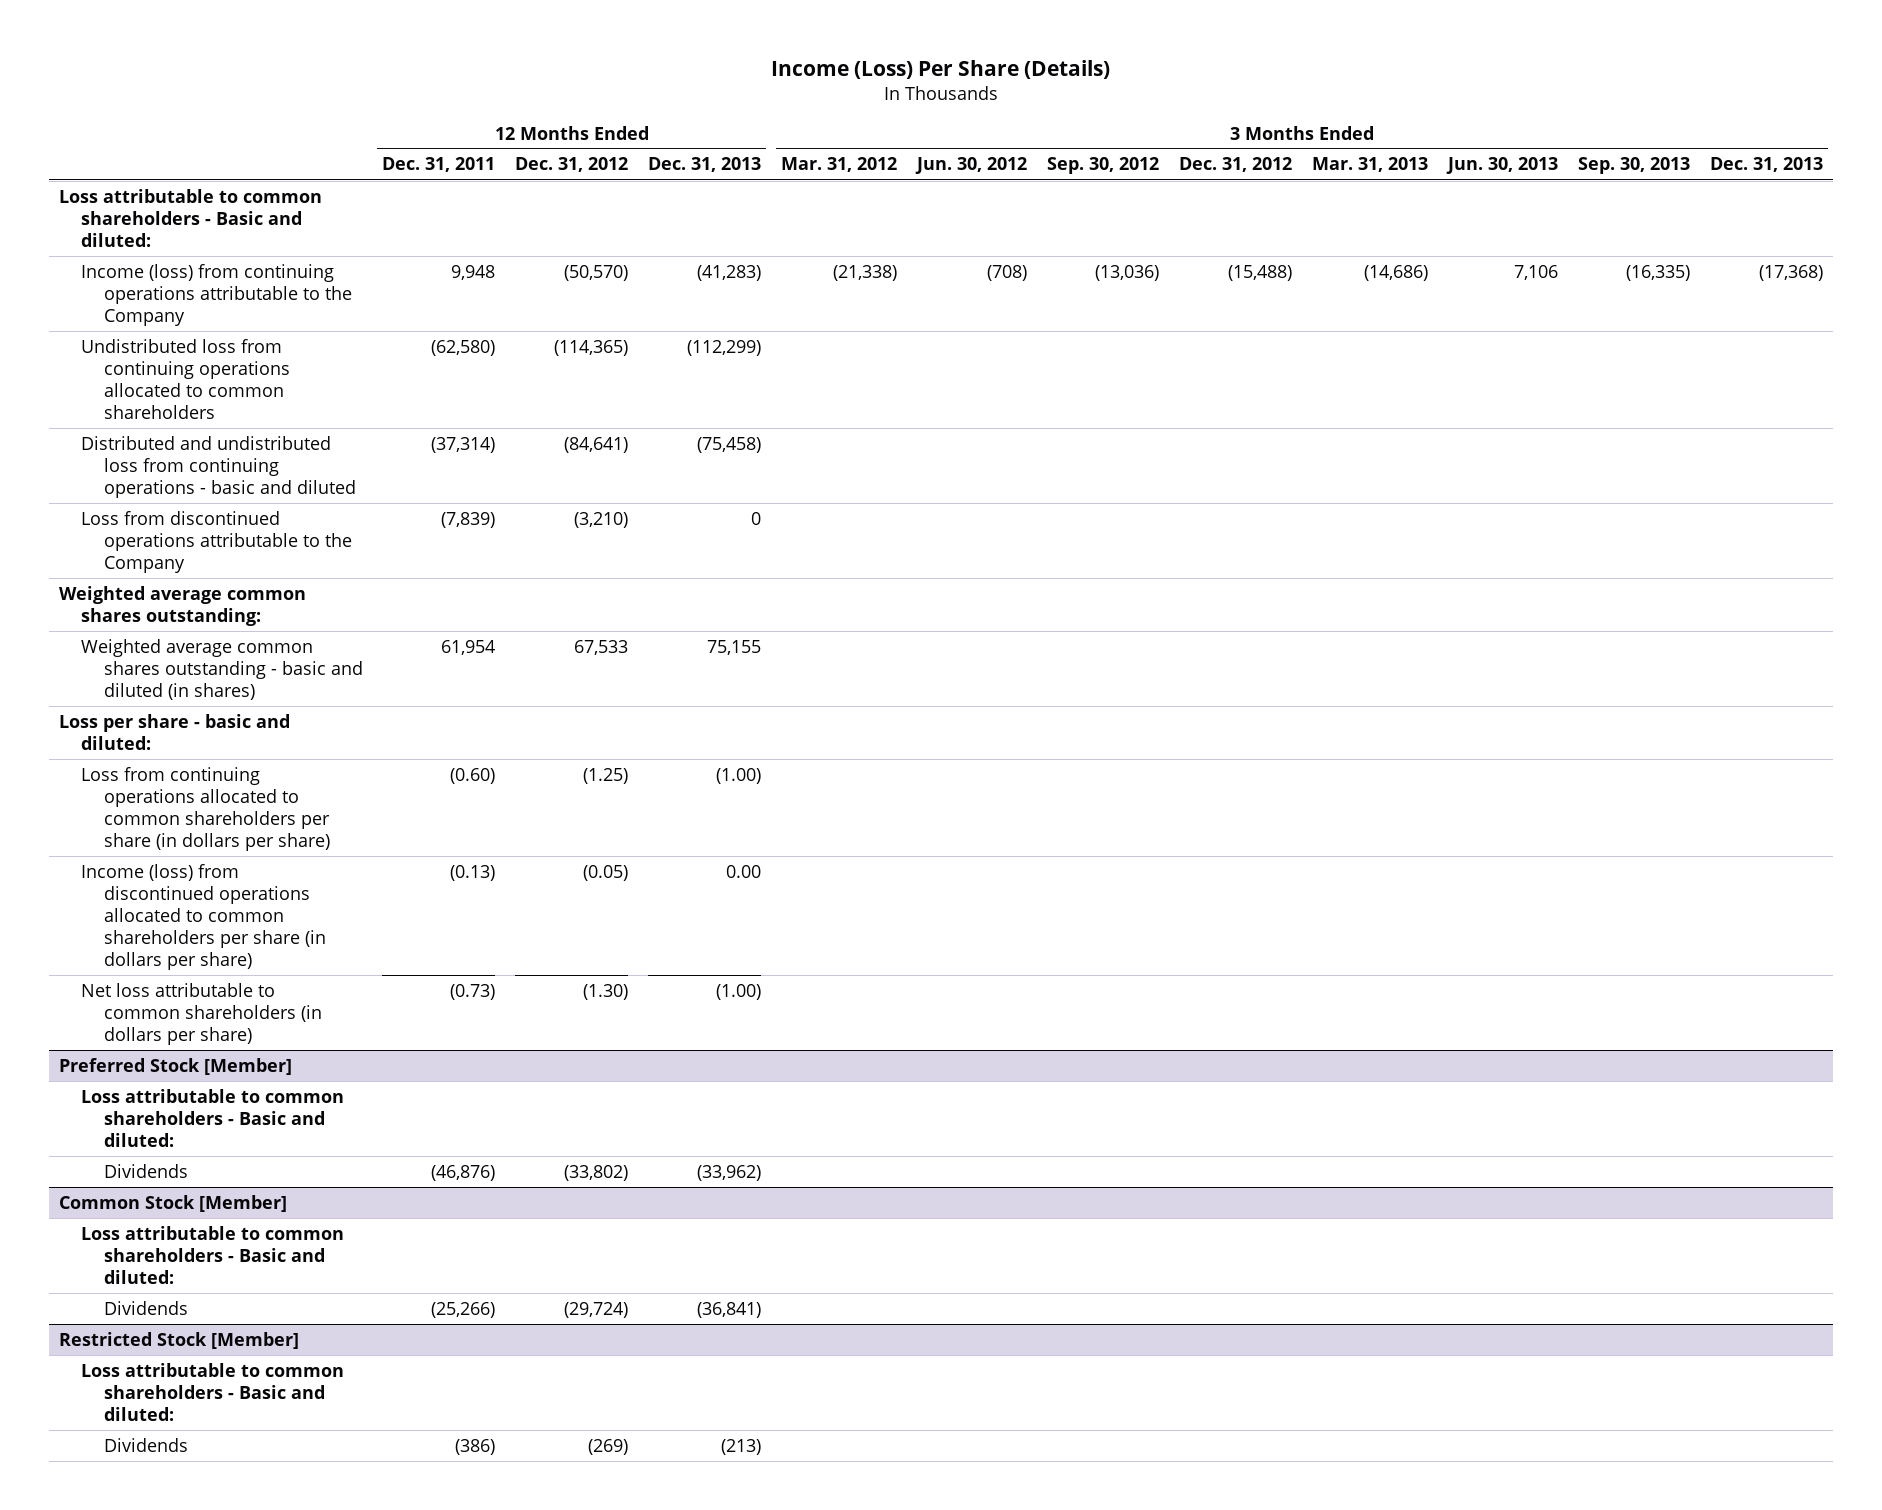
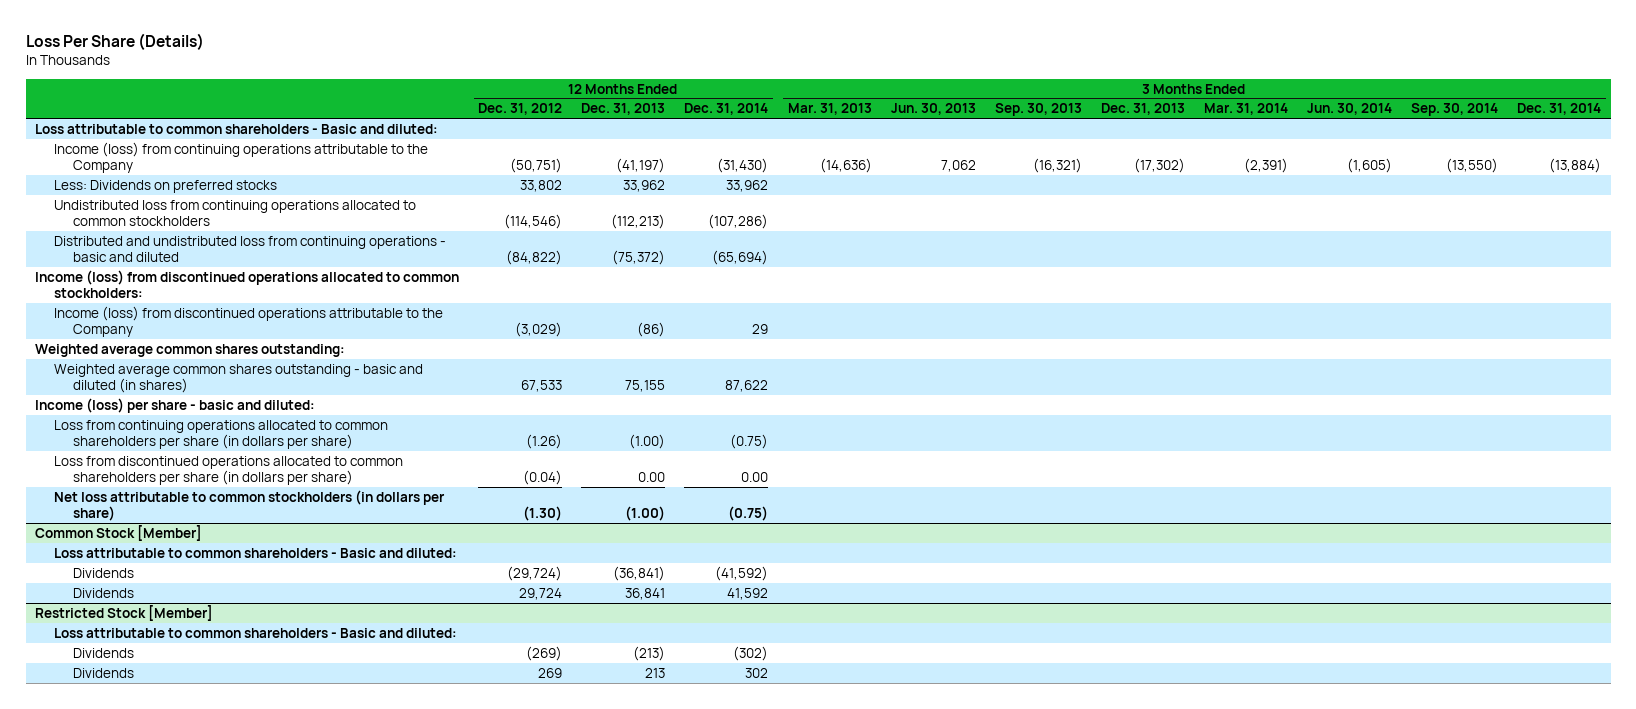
- Income (Loss) Per Share (Details)
+ Loss Per Share (Details)
- | 12 Months Ended Dec. 31, 2011 | 12 Months Ended Dec. 31, 2012 | 12 Months Ended Dec. 31, 2013 | 3 Months Ended Mar. 31, 2012 | 3 Months Ended Jun. 30, 2012 | 3 Months Ended Sep. 30, 2012 | 3 Months Ended Dec. 31, 2012 | 3 Months Ended Mar. 31, 2013 | 3 Months Ended Jun. 30, 2013 | 3 Months Ended Sep. 30, 2013 | 3 Months Ended Dec. 31, 2013
+ | 12 Months Ended Dec. 31, 2012 | 12 Months Ended Dec. 31, 2013 | 12 Months Ended Dec. 31, 2014 | 3 Months Ended Mar. 31, 2013 | 3 Months Ended Jun. 30, 2013 | 3 Months Ended Sep. 30, 2013 | 3 Months Ended Dec. 31, 2013 | 3 Months Ended Mar. 31, 2014 | 3 Months Ended Jun. 30, 2014 | 3 Months Ended Sep. 30, 2014 | 3 Months Ended Dec. 31, 2014
- Income (loss) from continuing operations attributable to the Company | 9,948 | (50,570) | (41,283) | (21,338) | (708) | (13,036) | (15,488) | (14,686) | 7,106 | (16,335) | (17,368)
- Undistributed loss from continuing operations allocated to common shareholders | (62,580) | (114,365) | (112,299) | | | | | | | |
- Distributed and undistributed loss from continuing operations - basic and diluted | (37,314) | (84,641) | (75,458) | | | | | | | |
- Loss from discontinued operations attributable to the Company | (7,839) | (3,210) | 0 | | | | | | | |
+ Income (loss) from continuing operations attributable to the Company | (50,751) | (41,197) | (31,430) | (14,636) | 7,062 | (16,321) | (17,302) | (2,391) | (1,605) | (13,550) | (13,884)
+ Less: Dividends on preferred stocks | 33,802 | 33,962 | 33,962 | | | | | | | |
+ Undistributed loss from continuing operations allocated to common stockholders | (114,546) | (112,213) | (107,286) | | | | | | | |
+ Distributed and undistributed loss from continuing operations - basic and diluted | (84,822) | (75,372) | (65,694) | | | | | | | |
+ Income (loss) from discontinued operations allocated to common stockholders:
+ Income (loss) from discontinued operations attributable to the Company | (3,029) | (86) | 29 | | | | | | | |
- Loss per share - basic and diluted:
- Loss from continuing operations allocated to common shareholders per share (in dollars per share) | (0.60) | (1.25) | (1.00) | | | | | | | |
- Income (loss) from discontinued operations allocated to common shareholders per share (in dollars per share) | (0.13) | (0.05) | 0.00 | | | | | | | |
- Net loss attributable to common shareholders (in dollars per share) | (0.73) | (1.30) | (1.00) | | | | | | | |
- Preferred Stock [Member]
- Loss attributable to common shareholders - Basic and diluted:
- Dividends | (46,876) | (33,802) | (33,962) | | | | | | | |
+ Income (loss) per share - basic and diluted:
+ Loss from continuing operations allocated to common shareholders per share (in dollars per share) | (1.26) | (1.00) | (0.75) | | | | | | | |
+ Loss from discontinued operations allocated to common shareholders per share (in dollars per share) | (0.04) | 0.00 | 0.00 | | | | | | | |
+ Net loss attributable to common stockholders (in dollars per share) | (1.30) | (1.00) | (0.75) | | | | | | | |
@ Common Stock [Member]
+ Dividends | 29,724 | 36,841 | 41,592 | | | | | | | |
@ Restricted Stock [Member]
+ Dividends | 269 | 213 | 302 | | | | | | | |

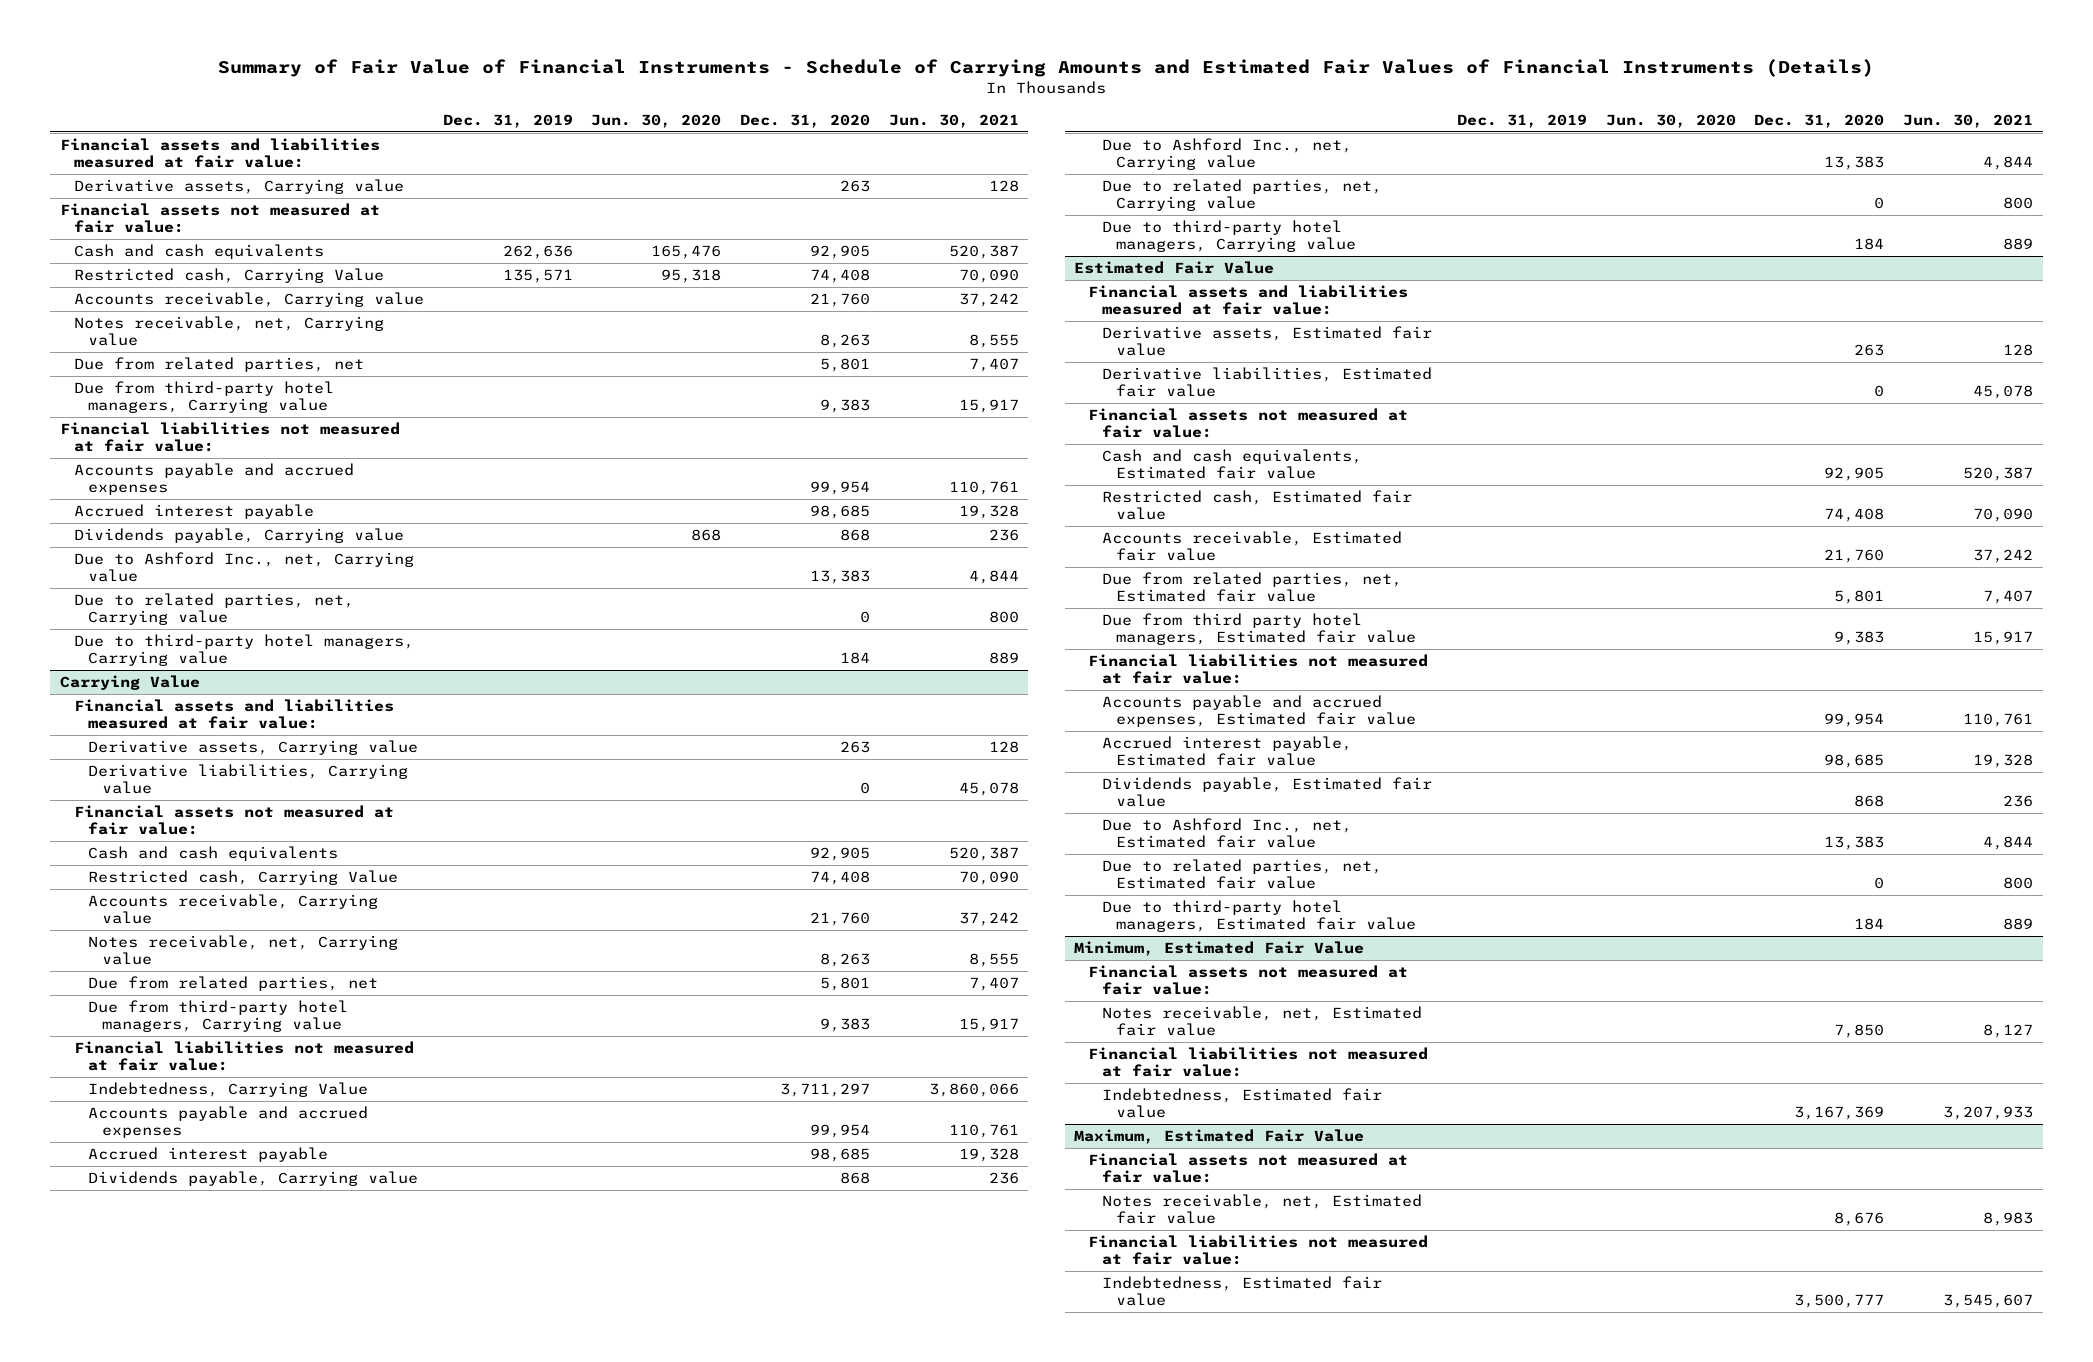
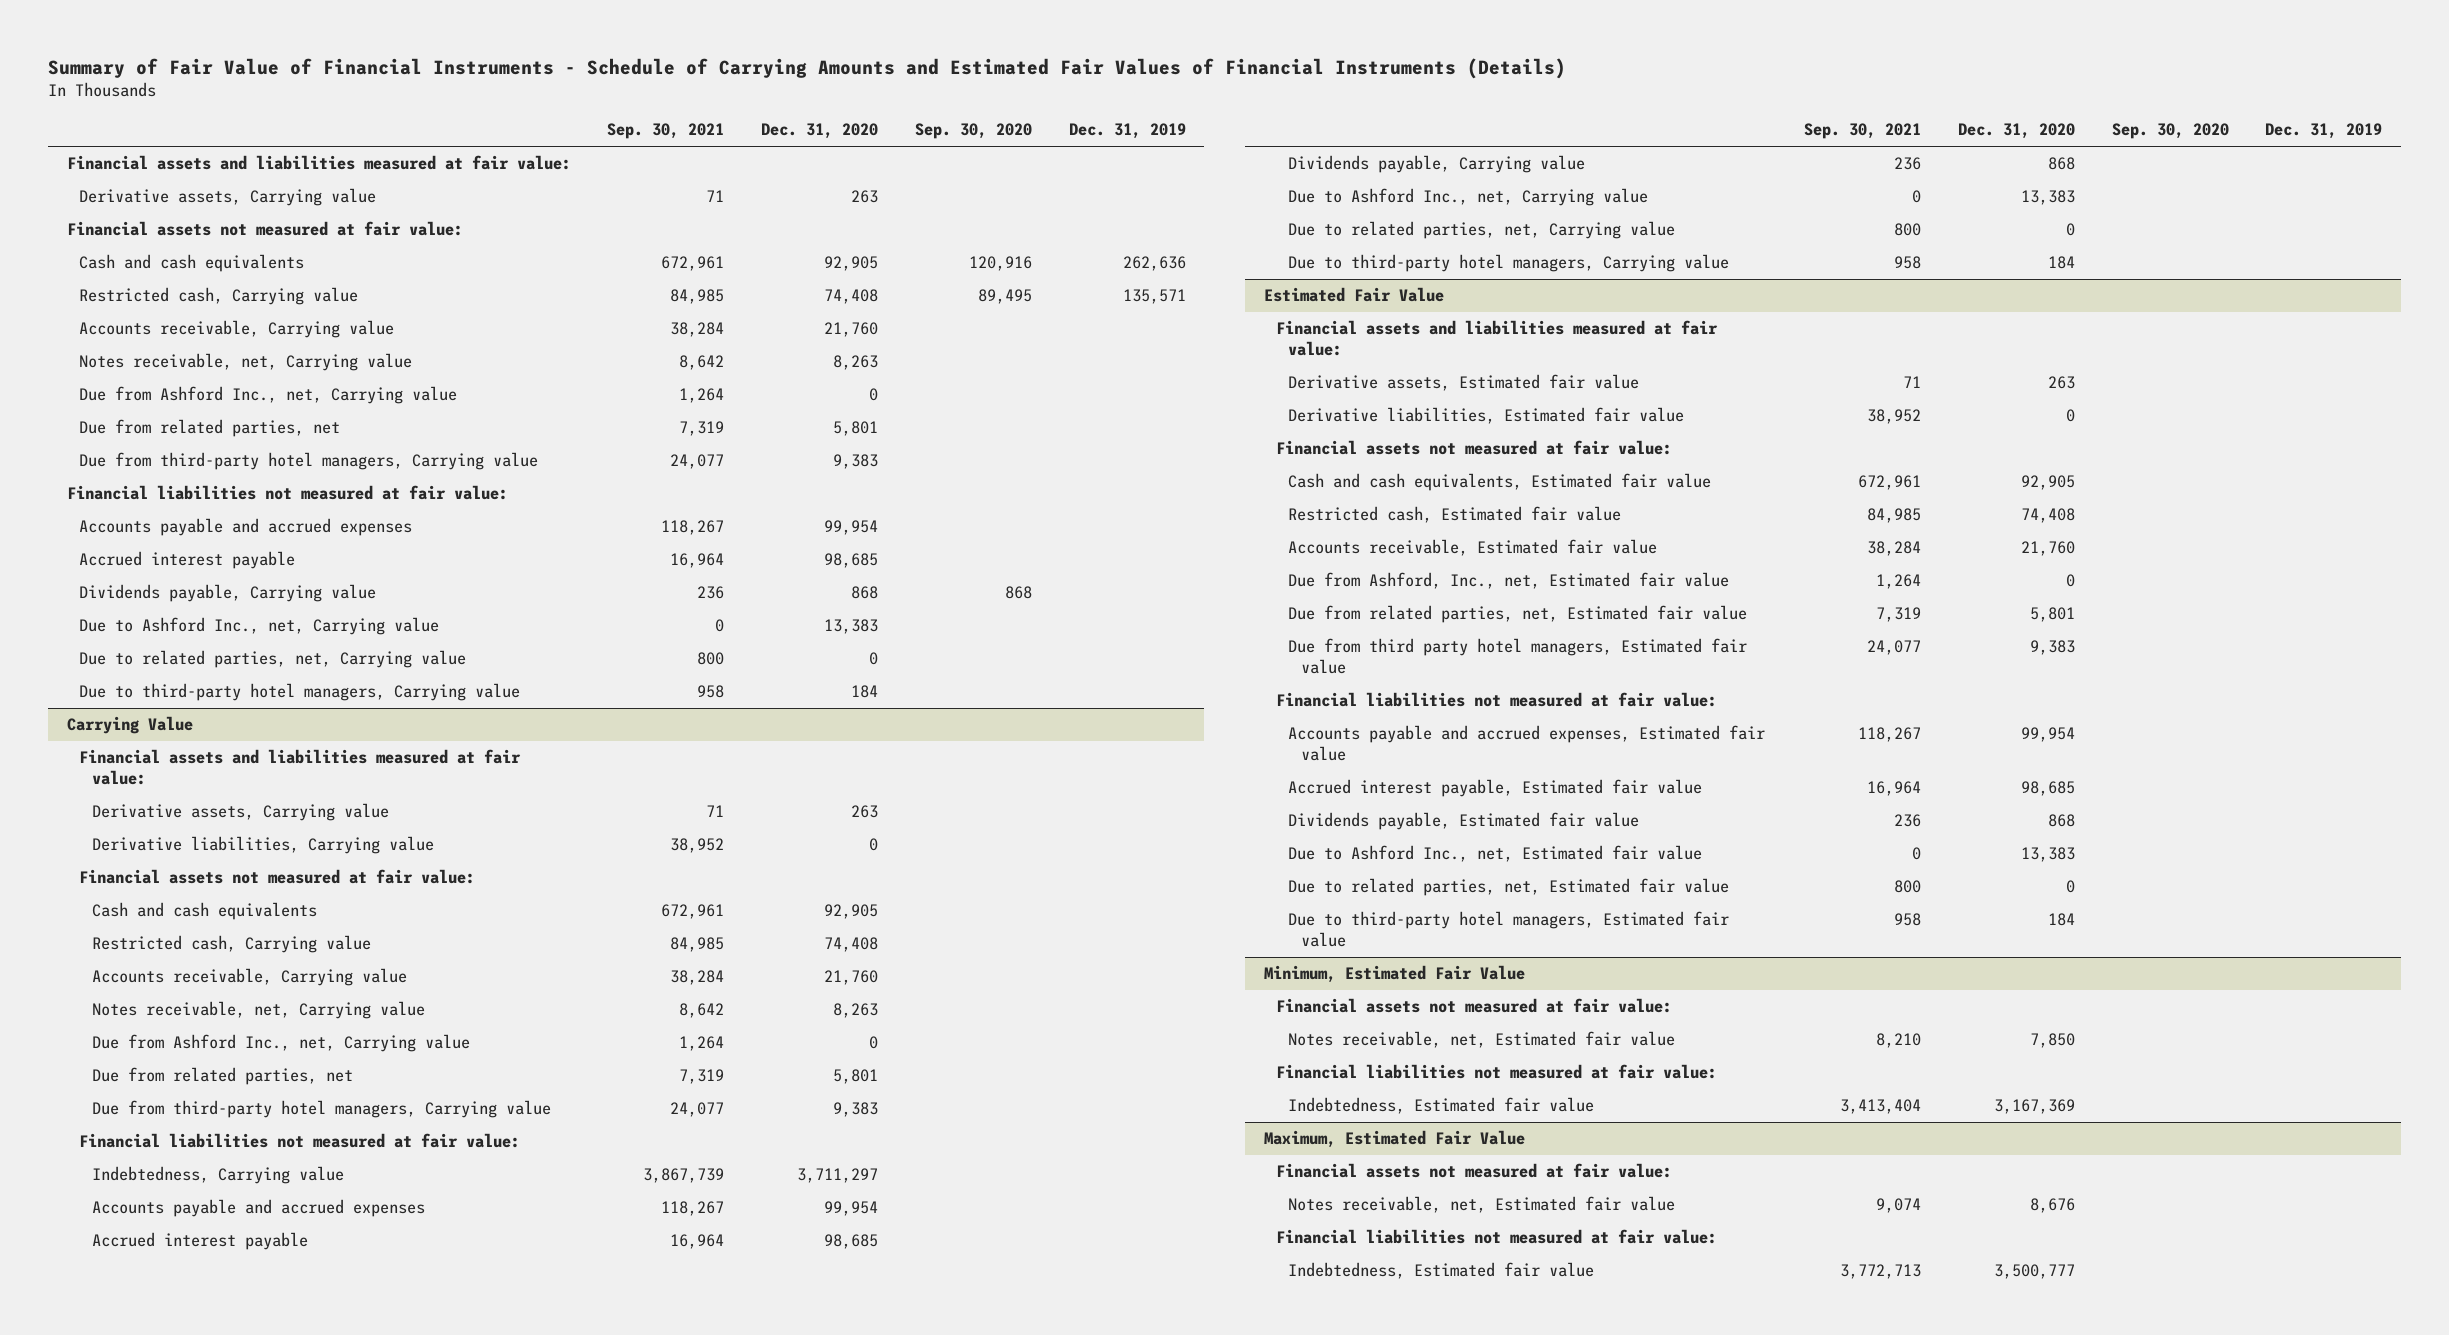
- | Dec. 31, 2019 | Jun. 30, 2020 | Dec. 31, 2020 | Jun. 30, 2021
+ | Sep. 30, 2021 | Dec. 31, 2020 | Sep. 30, 2020 | Dec. 31, 2019
- Restricted cash, Carrying Value | 135,571 | 95,318 | 74,408 | 70,090
+ Restricted cash, Carrying value | 84,985 | 74,408 | 89,495 | 135,571
+ Due from Ashford Inc., net, Carrying value | 1,264 | 0 | |
@ Carrying Value
- Restricted cash, Carrying Value | | | 74,408 | 70,090
+ Restricted cash, Carrying value | 84,985 | 74,408 | |
+ Due from Ashford Inc., net, Carrying value | 1,264 | 0 | |
- Indebtedness, Carrying Value | | | 3,711,297 | 3,860,066
+ Indebtedness, Carrying value | 3,867,739 | 3,711,297 | |
@ Estimated Fair Value
+ Due from Ashford, Inc., net, Estimated fair value | 1,264 | 0 | |

